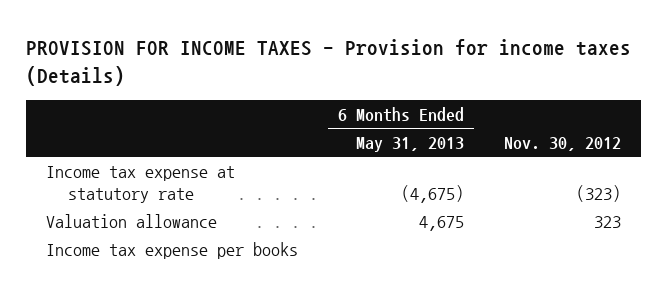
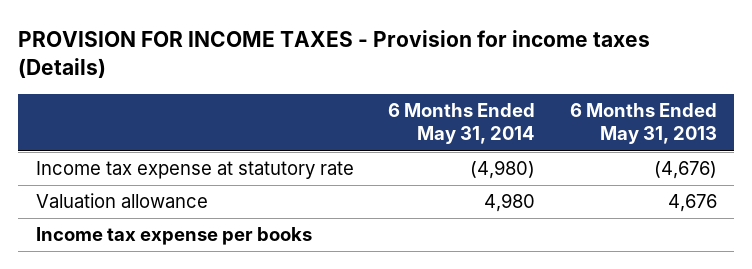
- | 6 Months Ended May 31, 2013 | Nov. 30, 2012
+ | 6 Months Ended May 31, 2014 | 6 Months Ended May 31, 2013
- Income tax expense at statutory rate | (4,675) | (323)
- Valuation allowance | 4,675 | 323
+ Income tax expense at statutory rate | (4,980) | (4,676)
+ Valuation allowance | 4,980 | 4,676

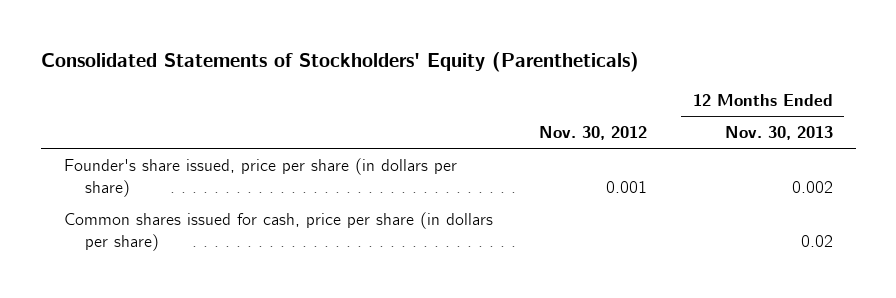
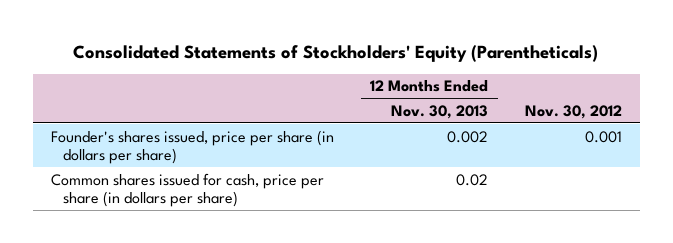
- | Nov. 30, 2012 | 12 Months Ended Nov. 30, 2013
+ | 12 Months Ended Nov. 30, 2013 | Nov. 30, 2012
- Founder's share issued, price per share (in dollars per share) | 0.001 | 0.002
+ Founder's shares issued, price per share (in dollars per share) | 0.002 | 0.001

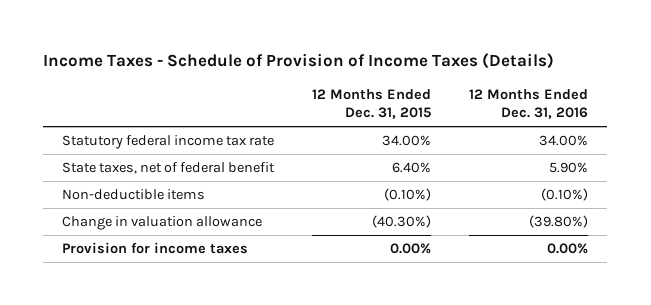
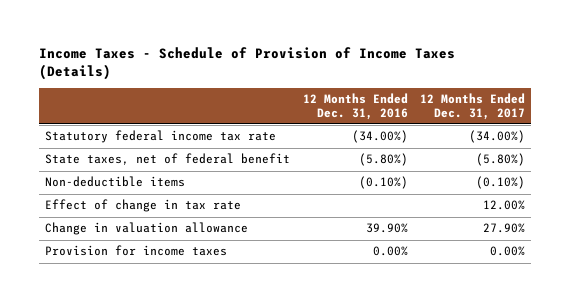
- | 12 Months Ended Dec. 31, 2015 | 12 Months Ended Dec. 31, 2016
+ | 12 Months Ended Dec. 31, 2016 | 12 Months Ended Dec. 31, 2017
- Statutory federal income tax rate | 34.00% | 34.00%
- State taxes, net of federal benefit | 6.40% | 5.90%
+ Statutory federal income tax rate | (34.00%) | (34.00%)
+ State taxes, net of federal benefit | (5.80%) | (5.80%)
- Change in valuation allowance | (40.30%) | (39.80%)
+ Effect of change in tax rate | | 12.00%
+ Change in valuation allowance | 39.90% | 27.90%

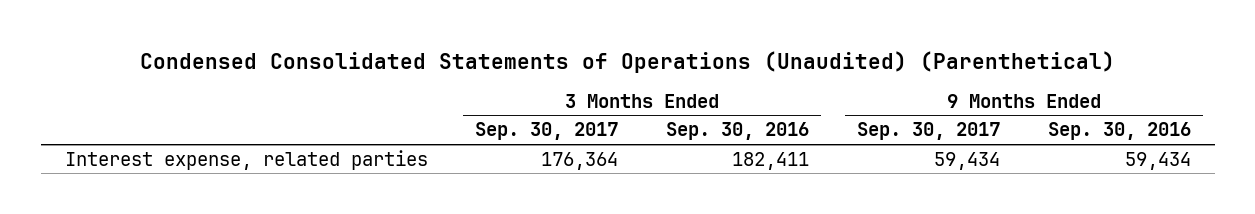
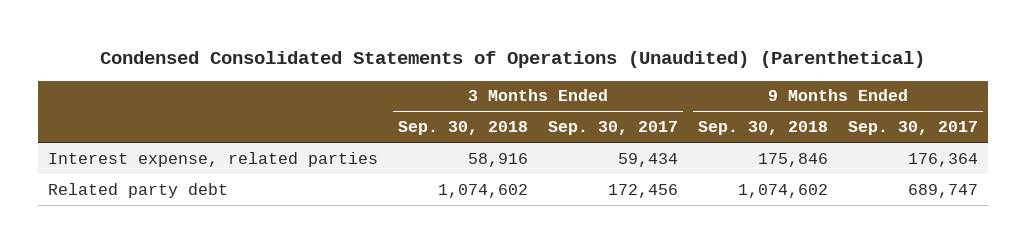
- | 3 Months Ended Sep. 30, 2017 | 3 Months Ended Sep. 30, 2016 | 9 Months Ended Sep. 30, 2017 | 9 Months Ended Sep. 30, 2016
+ | 3 Months Ended Sep. 30, 2018 | 3 Months Ended Sep. 30, 2017 | 9 Months Ended Sep. 30, 2018 | 9 Months Ended Sep. 30, 2017
- Interest expense, related parties | 176,364 | 182,411 | 59,434 | 59,434
+ Interest expense, related parties | 58,916 | 59,434 | 175,846 | 176,364
+ Related party debt | 1,074,602 | 172,456 | 1,074,602 | 689,747

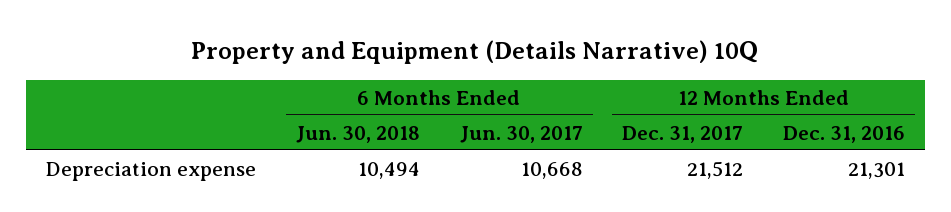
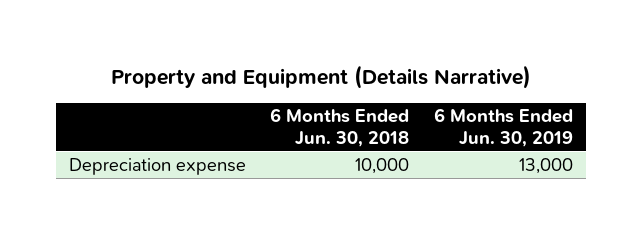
- Property and Equipment (Details Narrative) 10Q
+ Property and Equipment (Details Narrative)
- | 6 Months Ended Jun. 30, 2018 | 6 Months Ended Jun. 30, 2017 | 12 Months Ended Dec. 31, 2017 | 12 Months Ended Dec. 31, 2016
+ | 6 Months Ended Jun. 30, 2018 | 6 Months Ended Jun. 30, 2019
- Depreciation expense | 10,494 | 10,668 | 21,512 | 21,301
+ Depreciation expense | 10,000 | 13,000

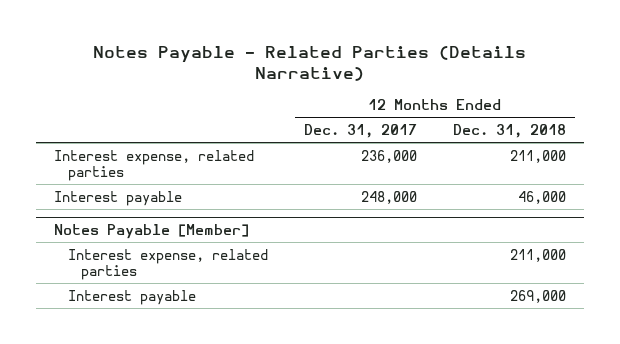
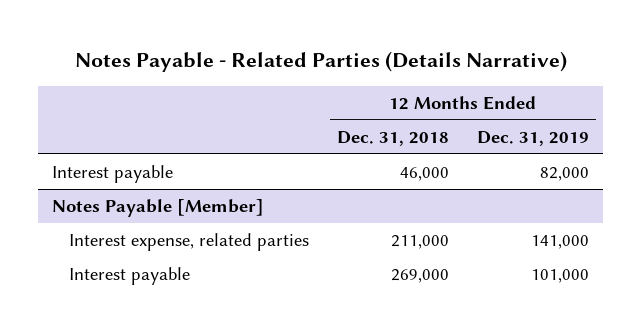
- | 12 Months Ended Dec. 31, 2017 | 12 Months Ended Dec. 31, 2018
+ | 12 Months Ended Dec. 31, 2018 | 12 Months Ended Dec. 31, 2019
- Interest expense, related parties | 236,000 | 211,000

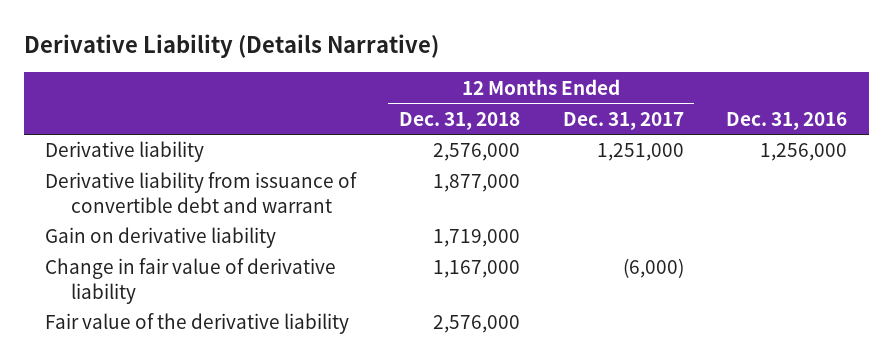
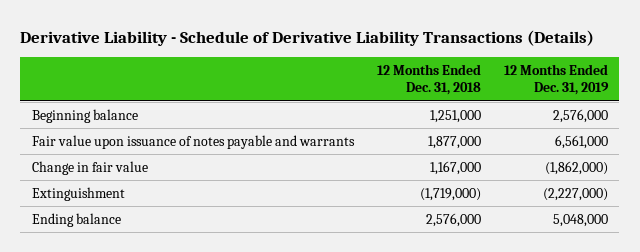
- Derivative Liability (Details Narrative)
+ Derivative Liability - Schedule of Derivative Liability Transactions (Details)
- | 12 Months Ended Dec. 31, 2018 | 12 Months Ended Dec. 31, 2017 | Dec. 31, 2016
+ | 12 Months Ended Dec. 31, 2018 | 12 Months Ended Dec. 31, 2019
- Derivative liability | 2,576,000 | 1,251,000 | 1,256,000
- Derivative liability from issuance of convertible debt and warrant | 1,877,000 | |
- Gain on derivative liability | 1,719,000 | |
- Change in fair value of derivative liability | 1,167,000 | (6,000) |
- Fair value of the derivative liability | 2,576,000 | |
+ Beginning balance | 1,251,000 | 2,576,000
+ Fair value upon issuance of notes payable and warrants | 1,877,000 | 6,561,000
+ Change in fair value | 1,167,000 | (1,862,000)
+ Extinguishment | (1,719,000) | (2,227,000)
+ Ending balance | 2,576,000 | 5,048,000

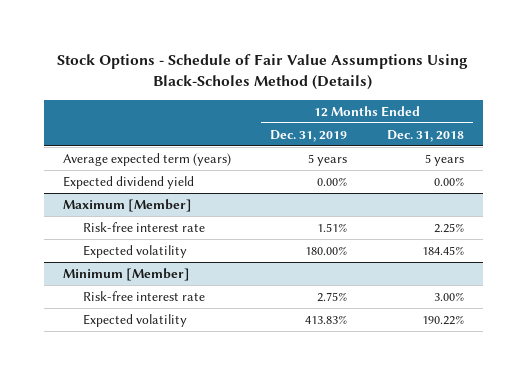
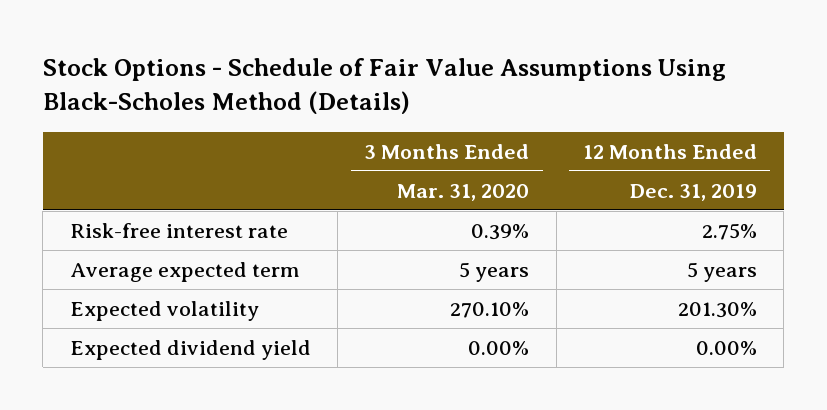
- | 12 Months Ended Dec. 31, 2019 | 12 Months Ended Dec. 31, 2018
+ | 3 Months Ended Mar. 31, 2020 | 12 Months Ended Dec. 31, 2019
- Average expected term (years) | 5 years | 5 years
- Maximum [Member]
- Risk-free interest rate | 1.51% | 2.25%
- Expected volatility | 180.00% | 184.45%
- Minimum [Member]
- Expected volatility | 413.83% | 190.22%
+ Average expected term | 5 years | 5 years
+ Expected volatility | 270.10% | 201.30%
moved down: Expected dividend yield | 0.00% | 0.00%

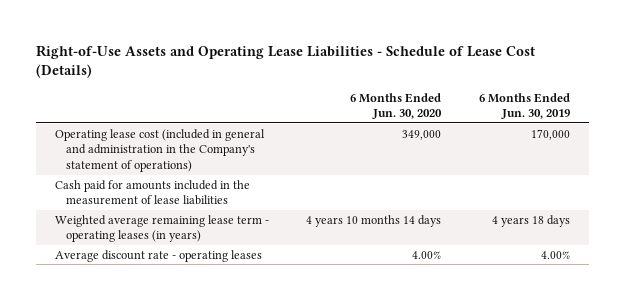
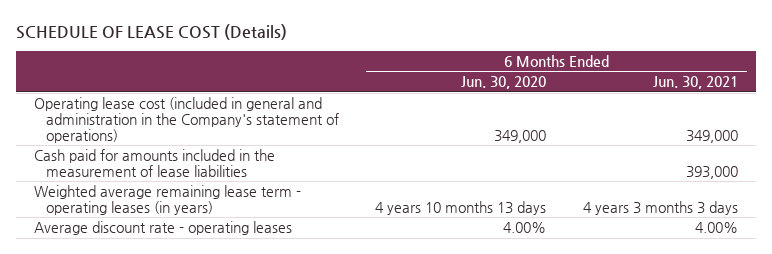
- Right-of-Use Assets and Operating Lease Liabilities - Schedule of Lease Cost (Details)
+ SCHEDULE OF LEASE COST (Details)
- | 6 Months Ended Jun. 30, 2020 | 6 Months Ended Jun. 30, 2019
+ | 6 Months Ended Jun. 30, 2020 | 6 Months Ended Jun. 30, 2021
- Weighted average remaining lease term - operating leases (in years) | 4 years 10 months 14 days | 4 years 18 days
+ Weighted average remaining lease term - operating leases (in years) | 4 years 10 months 13 days | 4 years 3 months 3 days

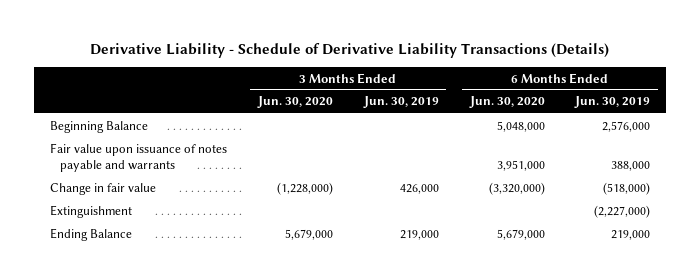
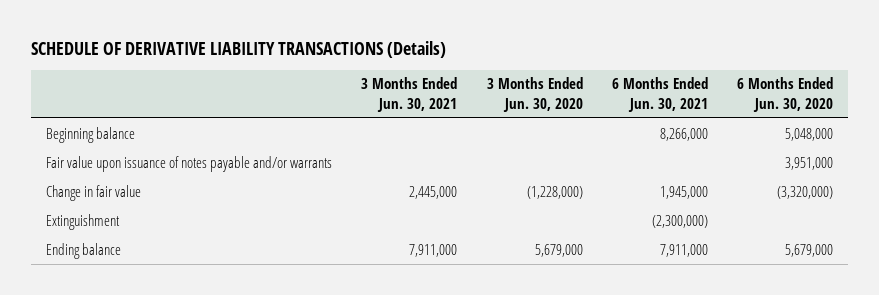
- Derivative Liability - Schedule of Derivative Liability Transactions (Details)
+ SCHEDULE OF DERIVATIVE LIABILITY TRANSACTIONS (Details)
- | 3 Months Ended Jun. 30, 2020 | 3 Months Ended Jun. 30, 2019 | 6 Months Ended Jun. 30, 2020 | 6 Months Ended Jun. 30, 2019
+ | 3 Months Ended Jun. 30, 2021 | 3 Months Ended Jun. 30, 2020 | 6 Months Ended Jun. 30, 2021 | 6 Months Ended Jun. 30, 2020
- Beginning Balance | | | 5,048,000 | 2,576,000
- Fair value upon issuance of notes payable and warrants | | | 3,951,000 | 388,000
+ Beginning balance | | | 8,266,000 | 5,048,000
+ Fair value upon issuance of notes payable and/or warrants | | | | 3,951,000
- Ending Balance | 5,679,000 | 219,000 | 5,679,000 | 219,000
+ Ending balance | 7,911,000 | 5,679,000 | 7,911,000 | 5,679,000

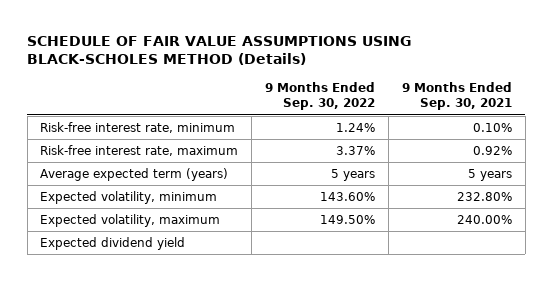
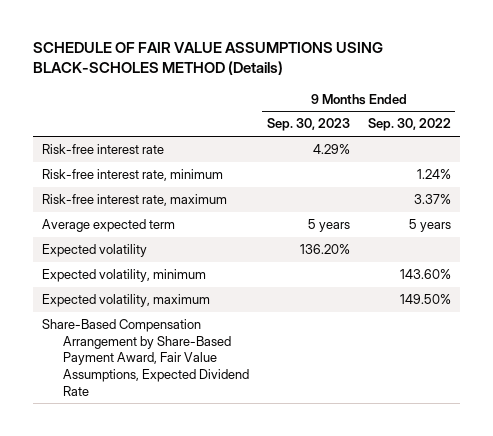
- | 9 Months Ended Sep. 30, 2022 | 9 Months Ended Sep. 30, 2021
+ | 9 Months Ended Sep. 30, 2023 | 9 Months Ended Sep. 30, 2022
+ Risk-free interest rate | 4.29% |
- Average expected term (years) | 5 years | 5 years
+ Average expected term | 5 years | 5 years
+ Expected volatility | 136.20% |
- Expected dividend yield
+ Share-Based Compensation Arrangement by Share-Based Payment Award, Fair Value Assumptions, Expected Dividend Rate

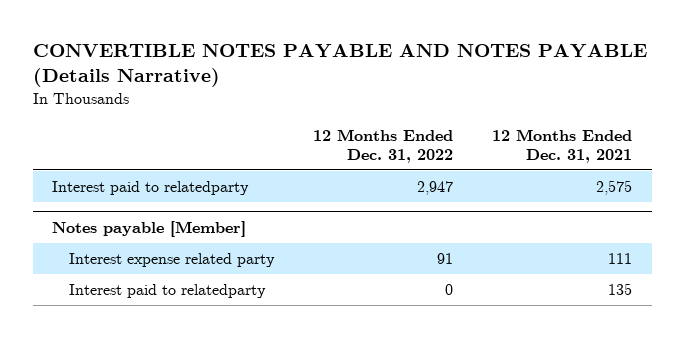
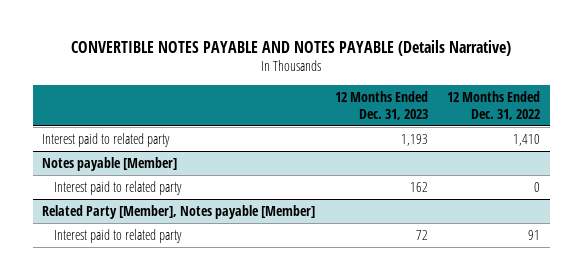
- | 12 Months Ended Dec. 31, 2022 | 12 Months Ended Dec. 31, 2021
+ | 12 Months Ended Dec. 31, 2023 | 12 Months Ended Dec. 31, 2022
- Interest paid to relatedparty | 2,947 | 2,575
+ Interest paid to related party | 1,193 | 1,410
@ Notes payable [Member]
- Interest expense related party | 91 | 111
- Interest paid to relatedparty | 0 | 135
+ Interest paid to related party | 162 | 0
+ Related Party [Member], Notes payable [Member]
+ Interest paid to related party | 72 | 91

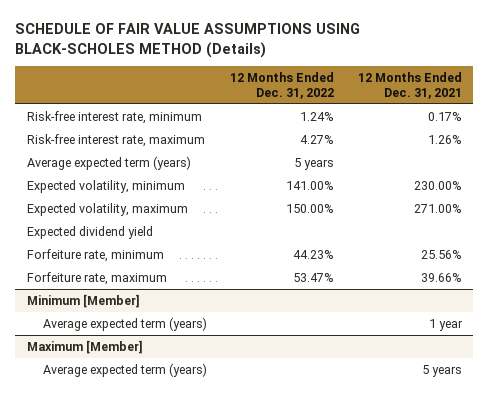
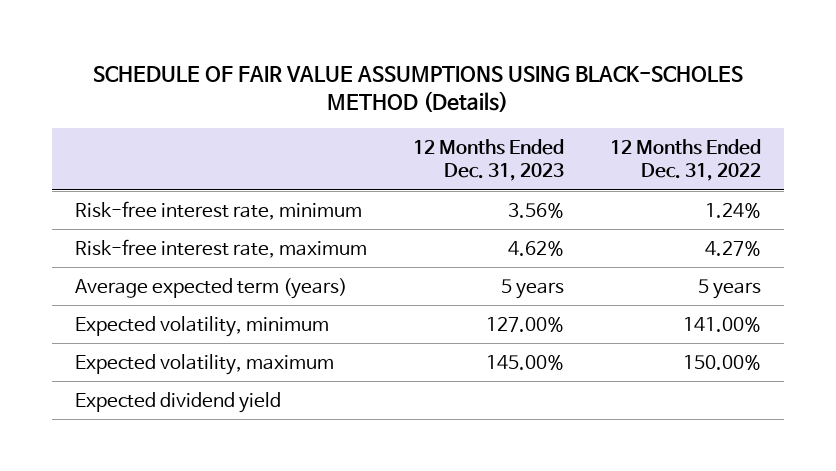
- | 12 Months Ended Dec. 31, 2022 | 12 Months Ended Dec. 31, 2021
+ | 12 Months Ended Dec. 31, 2023 | 12 Months Ended Dec. 31, 2022
- Forfeiture rate, minimum | 44.23% | 25.56%
- Forfeiture rate, maximum | 53.47% | 39.66%
- Minimum [Member]
- Average expected term (years) | | 1 year
- Maximum [Member]
- Average expected term (years) | | 5 years

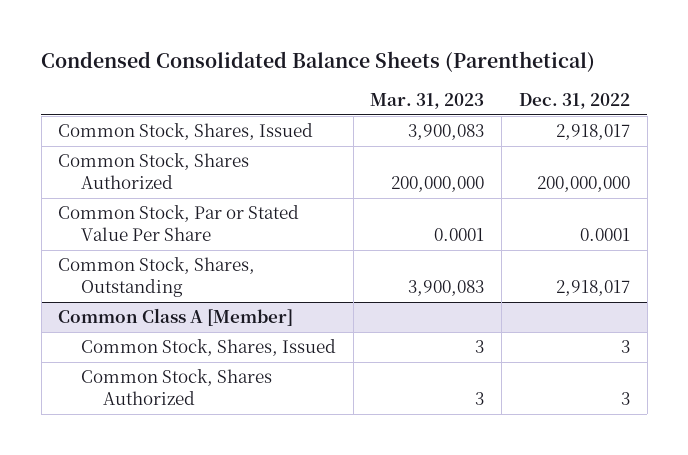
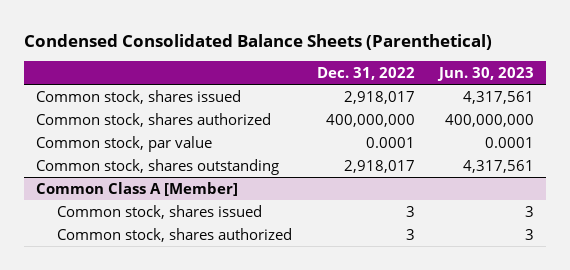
- | Mar. 31, 2023 | Dec. 31, 2022
+ | Dec. 31, 2022 | Jun. 30, 2023
- Common Stock, Shares, Issued | 3,900,083 | 2,918,017
- Common Stock, Shares Authorized | 200,000,000 | 200,000,000
- Common Stock, Par or Stated Value Per Share | 0.0001 | 0.0001
- Common Stock, Shares, Outstanding | 3,900,083 | 2,918,017
+ Common stock, shares issued | 2,918,017 | 4,317,561
+ Common stock, shares authorized | 400,000,000 | 400,000,000
+ Common stock, par value | 0.0001 | 0.0001
+ Common stock, shares outstanding | 2,918,017 | 4,317,561
@ Common Class A [Member]
- Common Stock, Shares, Issued | 3 | 3
- Common Stock, Shares Authorized | 3 | 3
+ Common stock, shares issued | 3 | 3
+ Common stock, shares authorized | 3 | 3

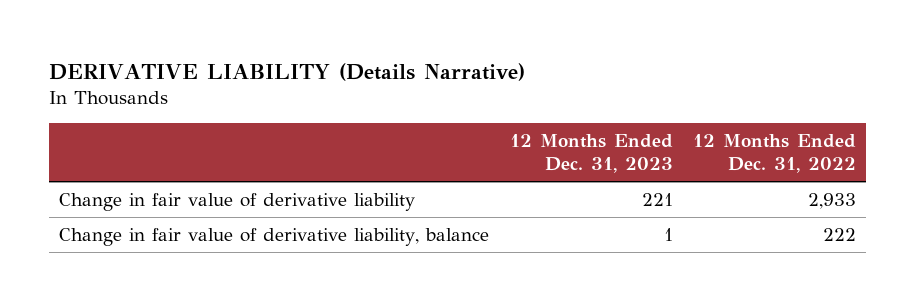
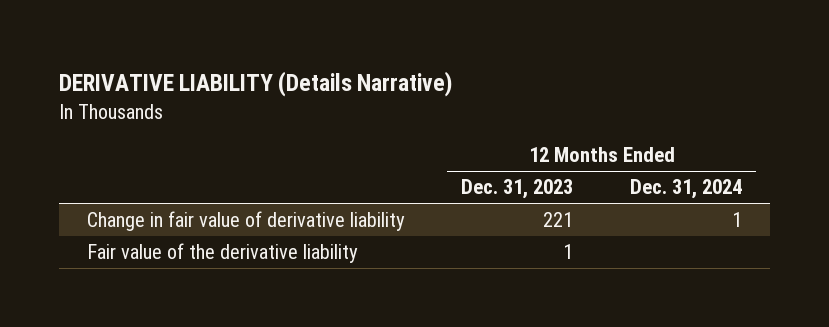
- | 12 Months Ended Dec. 31, 2023 | 12 Months Ended Dec. 31, 2022
+ | 12 Months Ended Dec. 31, 2023 | 12 Months Ended Dec. 31, 2024
- Change in fair value of derivative liability, balance | 1 | 222
+ Fair value of the derivative liability | 1 |

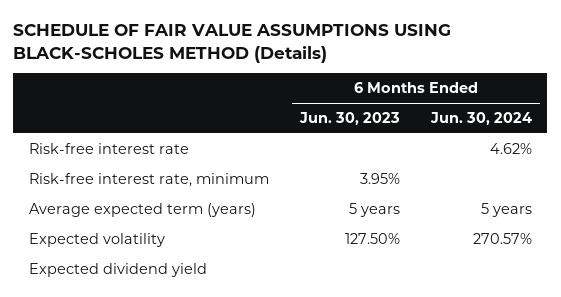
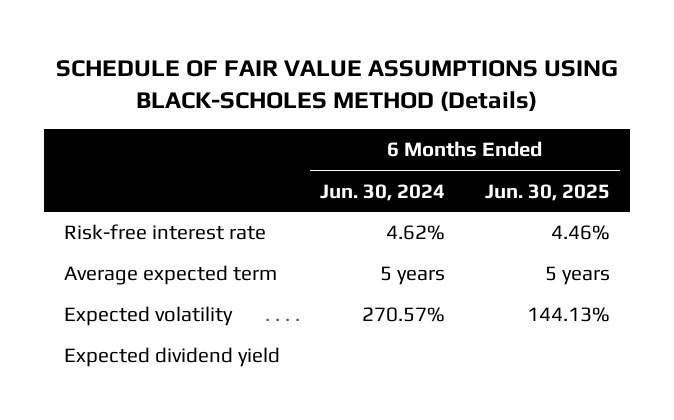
- | 6 Months Ended Jun. 30, 2023 | 6 Months Ended Jun. 30, 2024
+ | 6 Months Ended Jun. 30, 2024 | 6 Months Ended Jun. 30, 2025
- Risk-free interest rate, minimum | 3.95% |
- Average expected term (years) | 5 years | 5 years
+ Average expected term | 5 years | 5 years

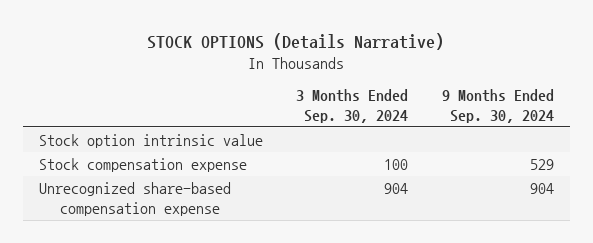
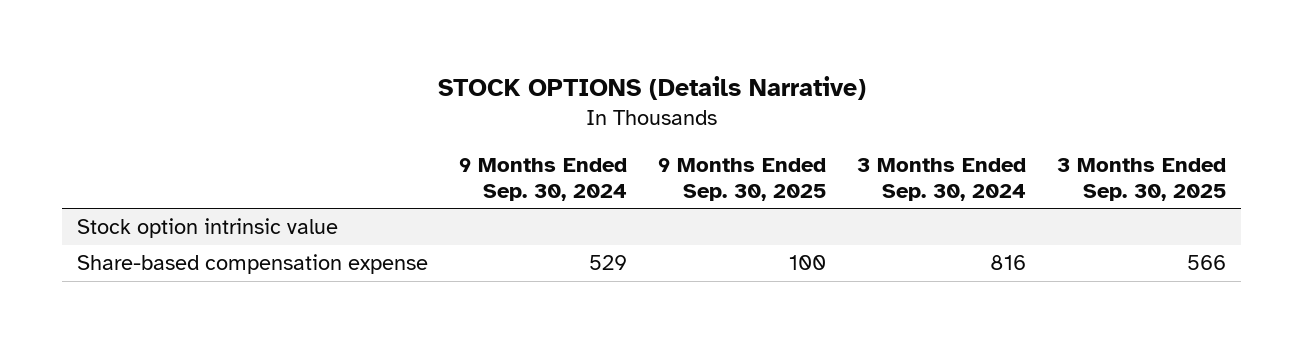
- | 3 Months Ended Sep. 30, 2024 | 9 Months Ended Sep. 30, 2024
+ | 9 Months Ended Sep. 30, 2024 | 9 Months Ended Sep. 30, 2025 | 3 Months Ended Sep. 30, 2024 | 3 Months Ended Sep. 30, 2025
- Stock compensation expense | 100 | 529
- Unrecognized share-based compensation expense | 904 | 904
+ Share-based compensation expense | 529 | 100 | 816 | 566

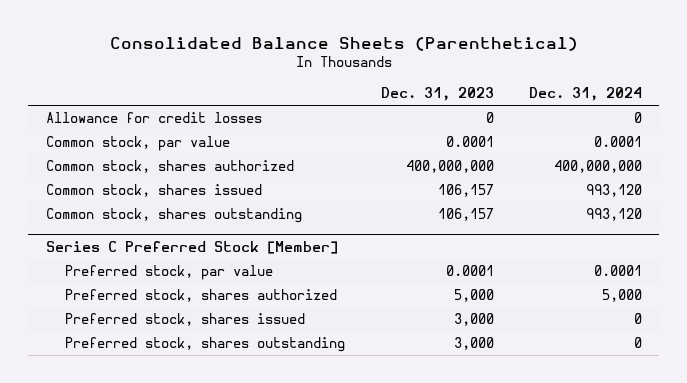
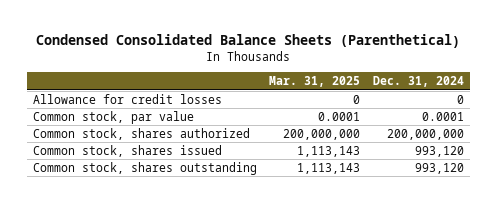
- Consolidated Balance Sheets (Parenthetical)
+ Condensed Consolidated Balance Sheets (Parenthetical)
- | Dec. 31, 2023 | Dec. 31, 2024
+ | Mar. 31, 2025 | Dec. 31, 2024
- Common stock, shares authorized | 400,000,000 | 400,000,000
+ Common stock, shares authorized | 200,000,000 | 200,000,000
- Series C Preferred Stock [Member]
- Preferred stock, par value | 0.0001 | 0.0001
- Preferred stock, shares authorized | 5,000 | 5,000
- Preferred stock, shares issued | 3,000 | 0
- Preferred stock, shares outstanding | 3,000 | 0

